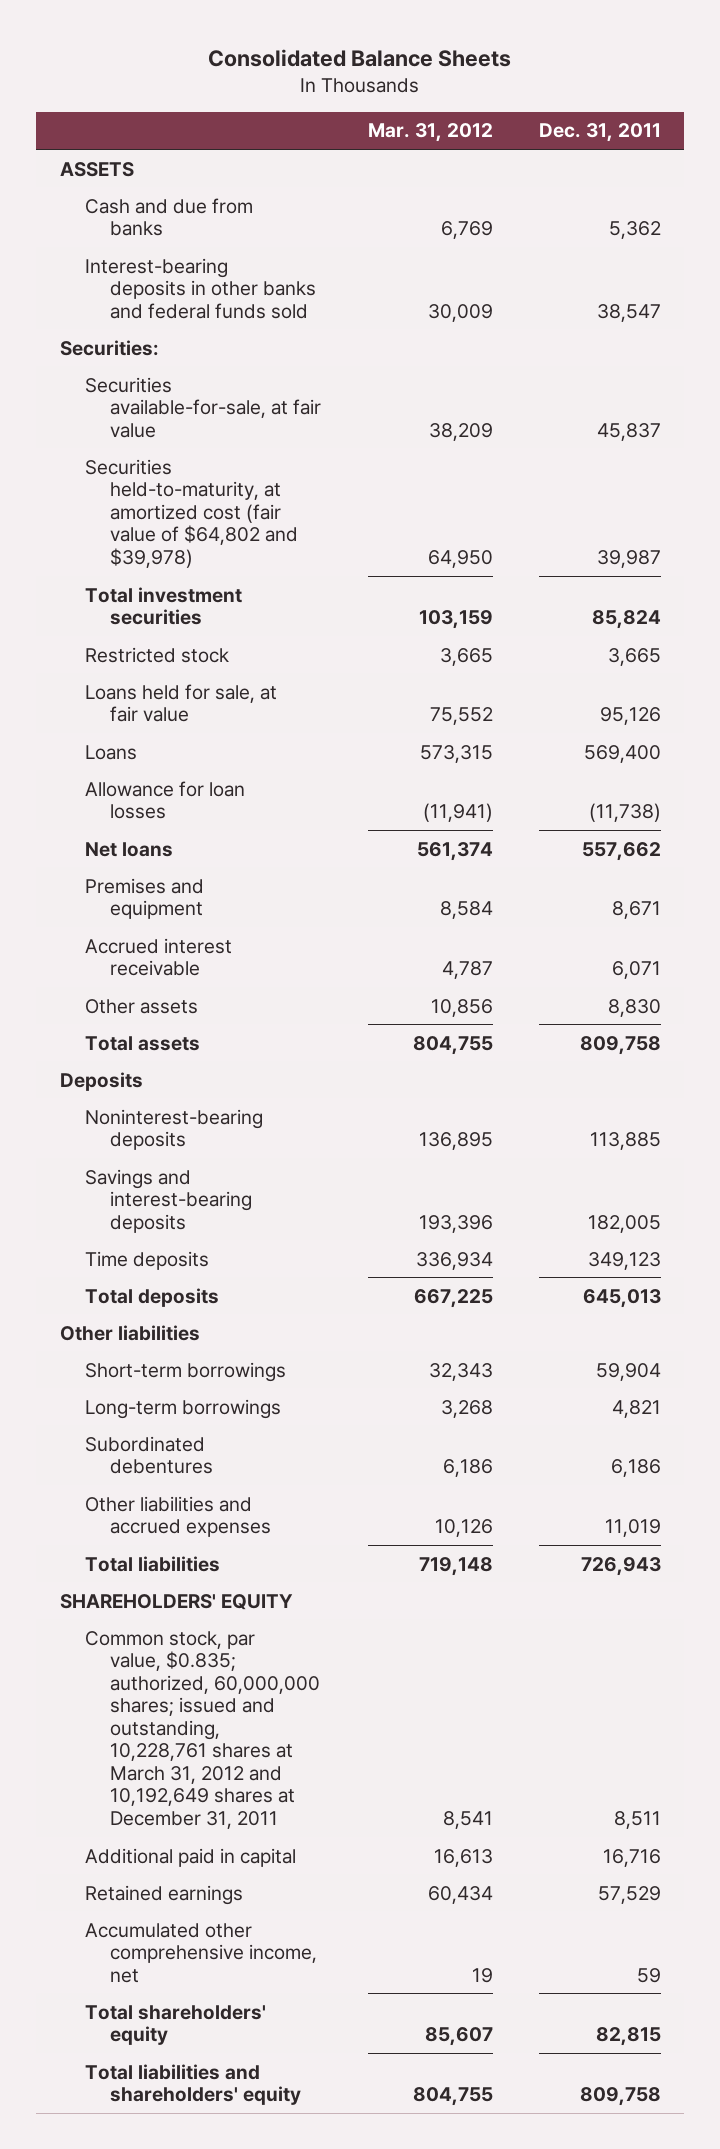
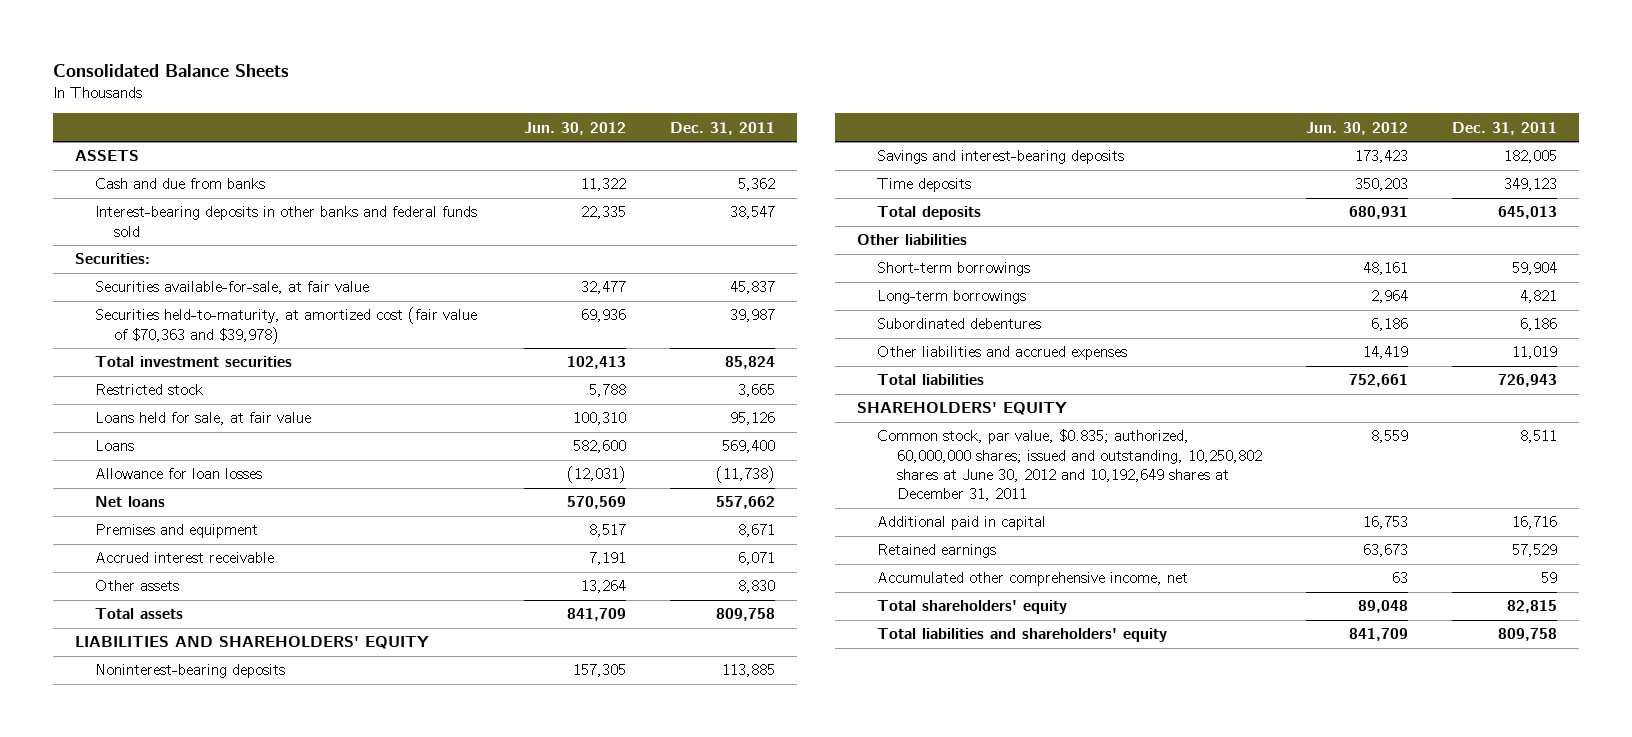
- | Mar. 31, 2012 | Dec. 31, 2011
+ | Jun. 30, 2012 | Dec. 31, 2011
- Securities held-to-maturity, at amortized cost (fair value of $64,802 and $39,978) | 64,950 | 39,987
+ Securities held-to-maturity, at amortized cost (fair value of $70,363 and $39,978) | 69,936 | 39,987
- Deposits
+ LIABILITIES AND SHAREHOLDERS' EQUITY
- Common stock, par value, $0.835; authorized, 60,000,000 shares; issued and outstanding, 10,228,761 shares at March 31, 2012 and 10,192,649 shares at December 31, 2011 | 8,541 | 8,511
+ Common stock, par value, $0.835; authorized, 60,000,000 shares; issued and outstanding, 10,250,802 shares at June 30, 2012 and 10,192,649 shares at December 31, 2011 | 8,559 | 8,511

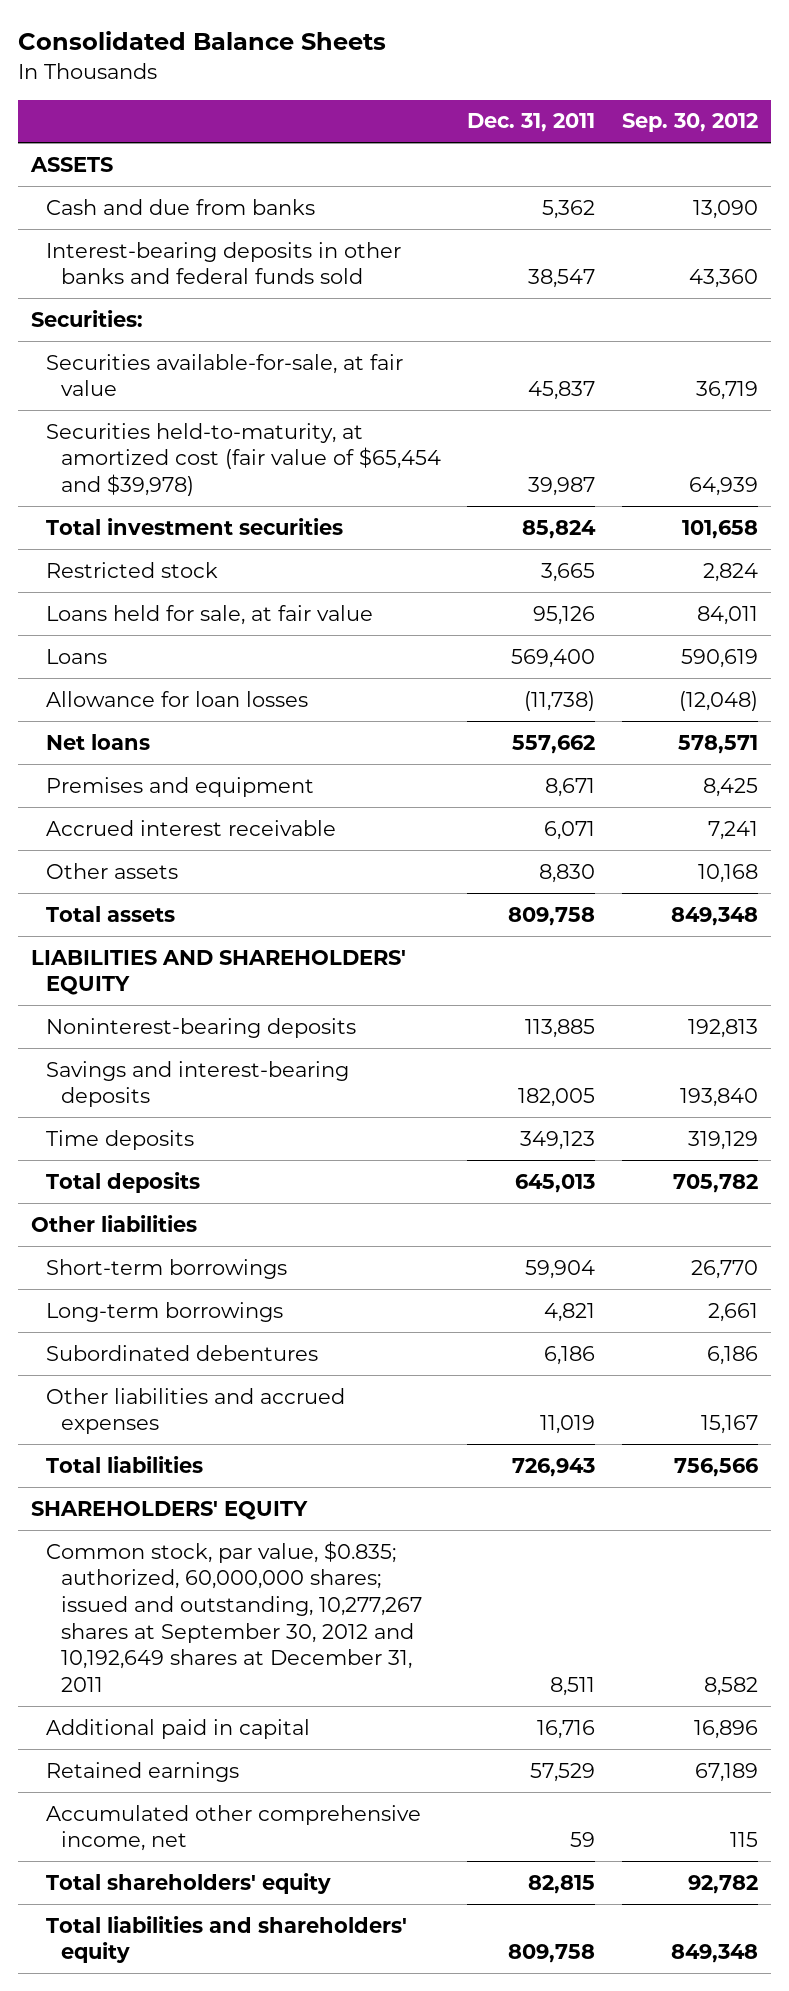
- | Jun. 30, 2012 | Dec. 31, 2011
+ | Dec. 31, 2011 | Sep. 30, 2012
- Securities held-to-maturity, at amortized cost (fair value of $70,363 and $39,978) | 69,936 | 39,987
+ Securities held-to-maturity, at amortized cost (fair value of $65,454 and $39,978) | 39,987 | 64,939
- Common stock, par value, $0.835; authorized, 60,000,000 shares; issued and outstanding, 10,250,802 shares at June 30, 2012 and 10,192,649 shares at December 31, 2011 | 8,559 | 8,511
+ Common stock, par value, $0.835; authorized, 60,000,000 shares; issued and outstanding, 10,277,267 shares at September 30, 2012 and 10,192,649 shares at December 31, 2011 | 8,511 | 8,582

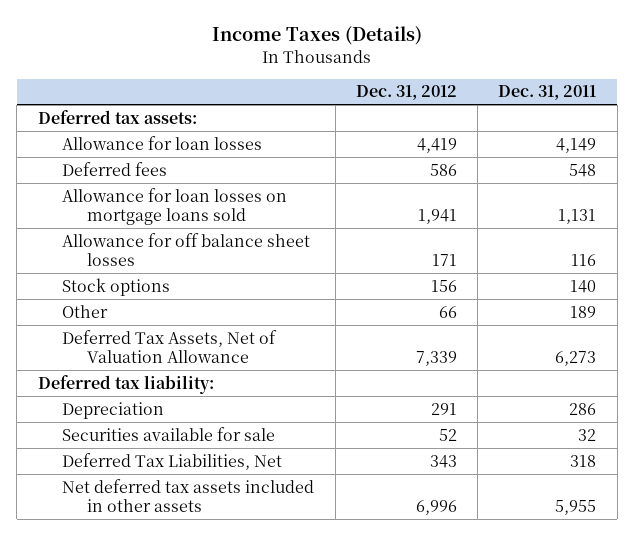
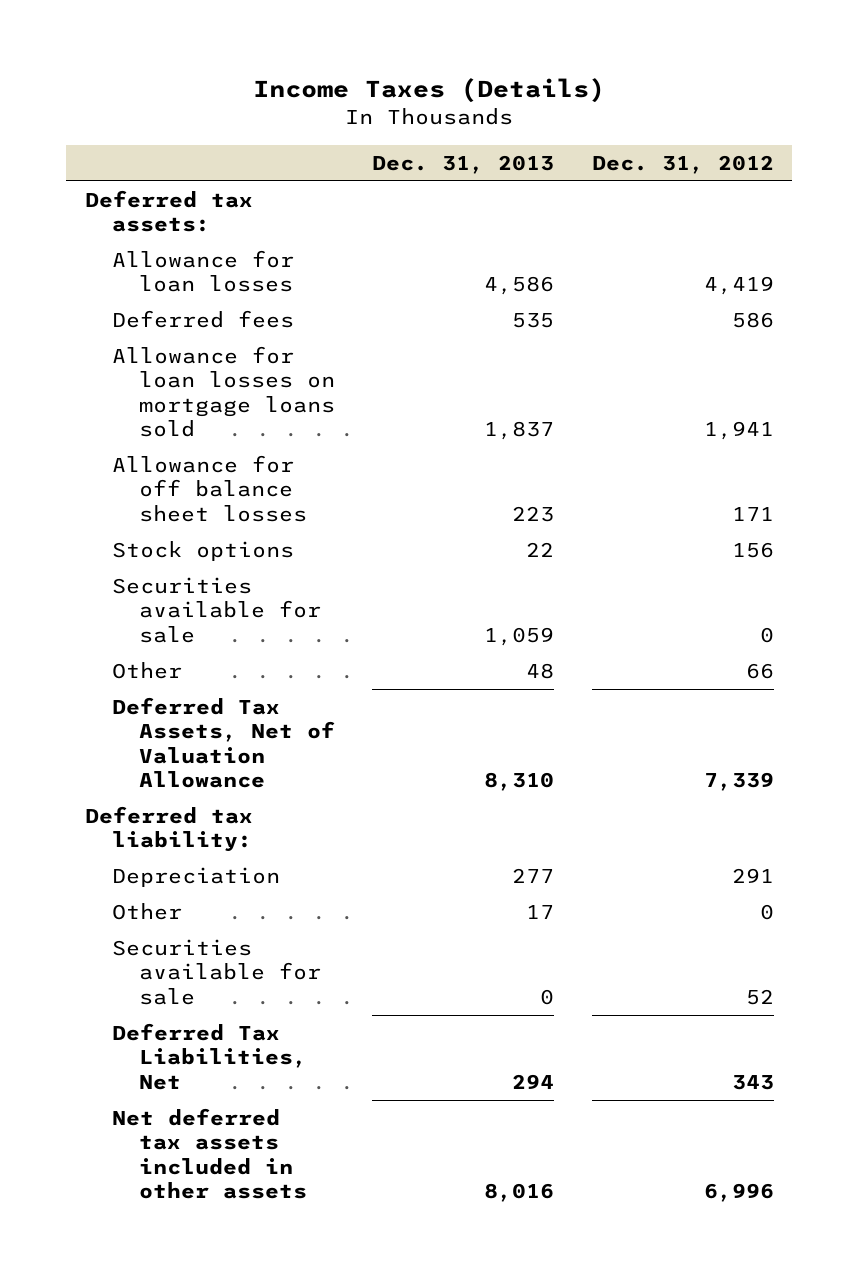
- | Dec. 31, 2012 | Dec. 31, 2011
+ | Dec. 31, 2013 | Dec. 31, 2012
+ Securities available for sale | 1,059 | 0
+ Other | 17 | 0

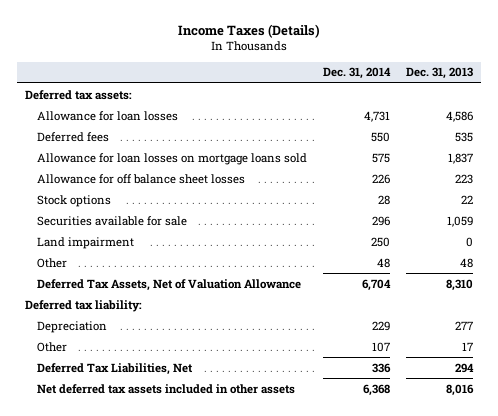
- | Dec. 31, 2013 | Dec. 31, 2012
+ | Dec. 31, 2014 | Dec. 31, 2013
+ Land impairment | 250 | 0
- Securities available for sale | 0 | 52

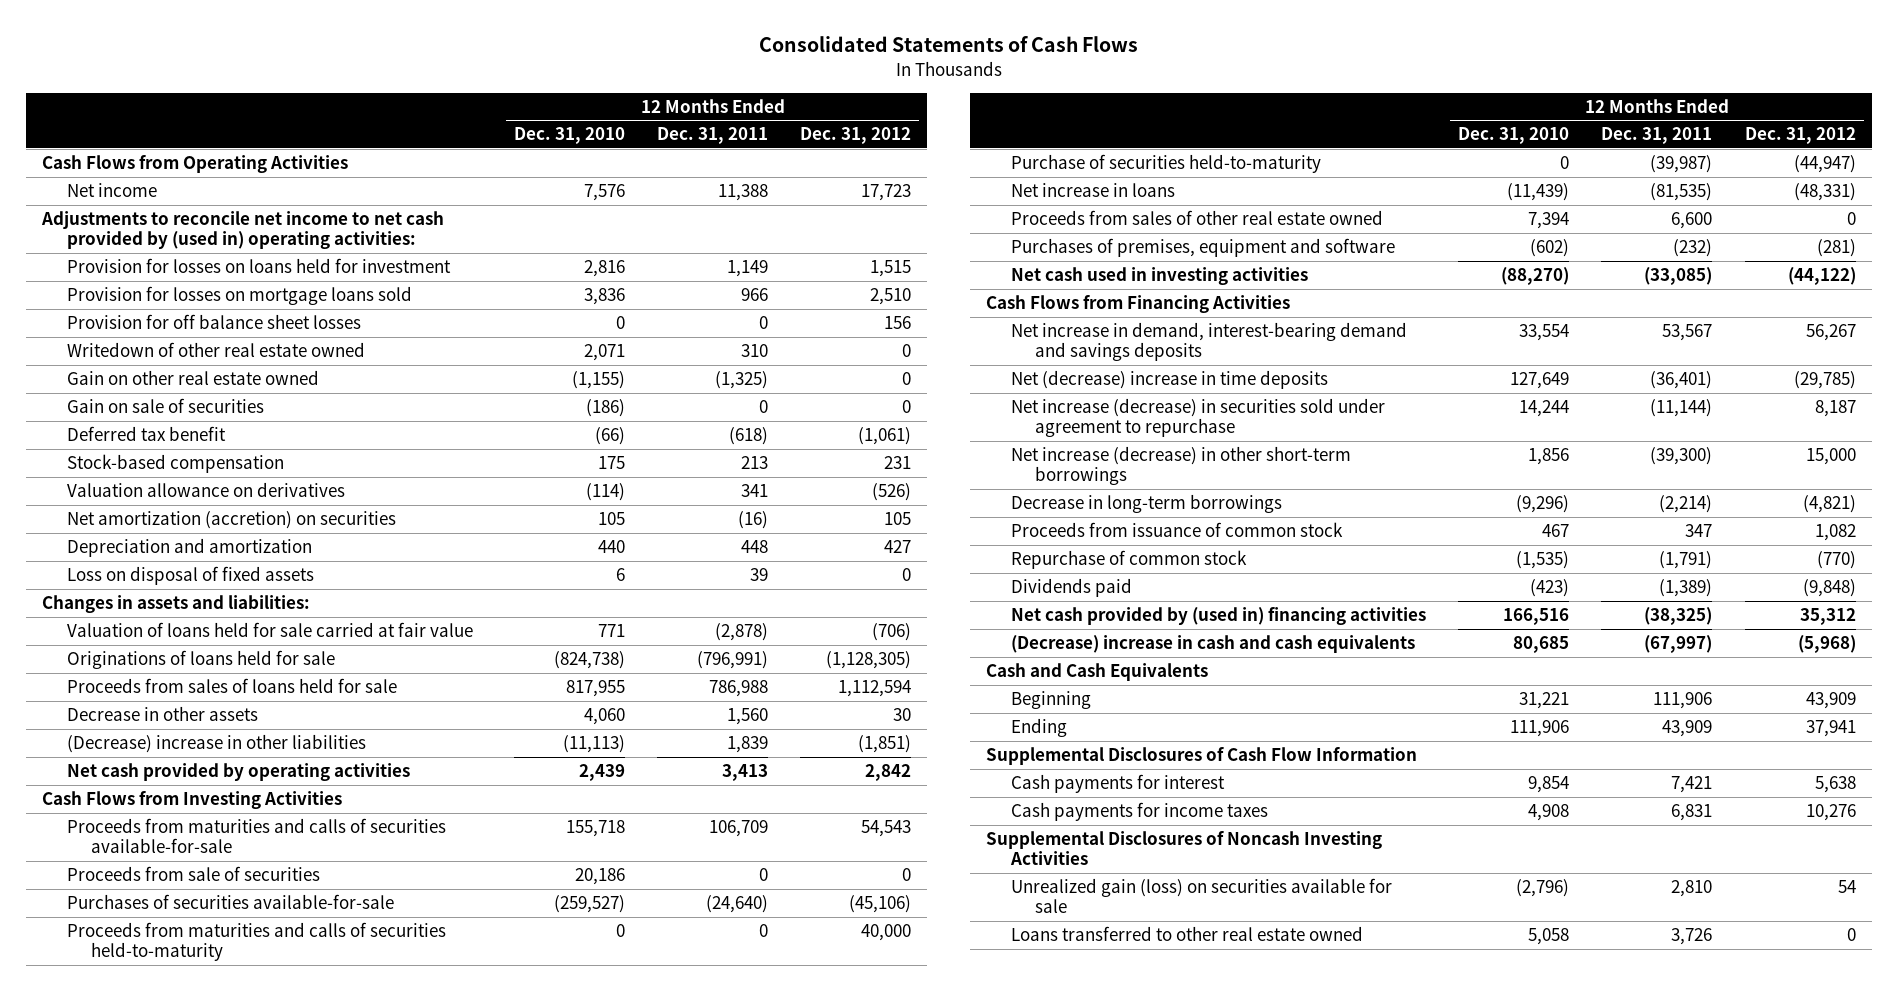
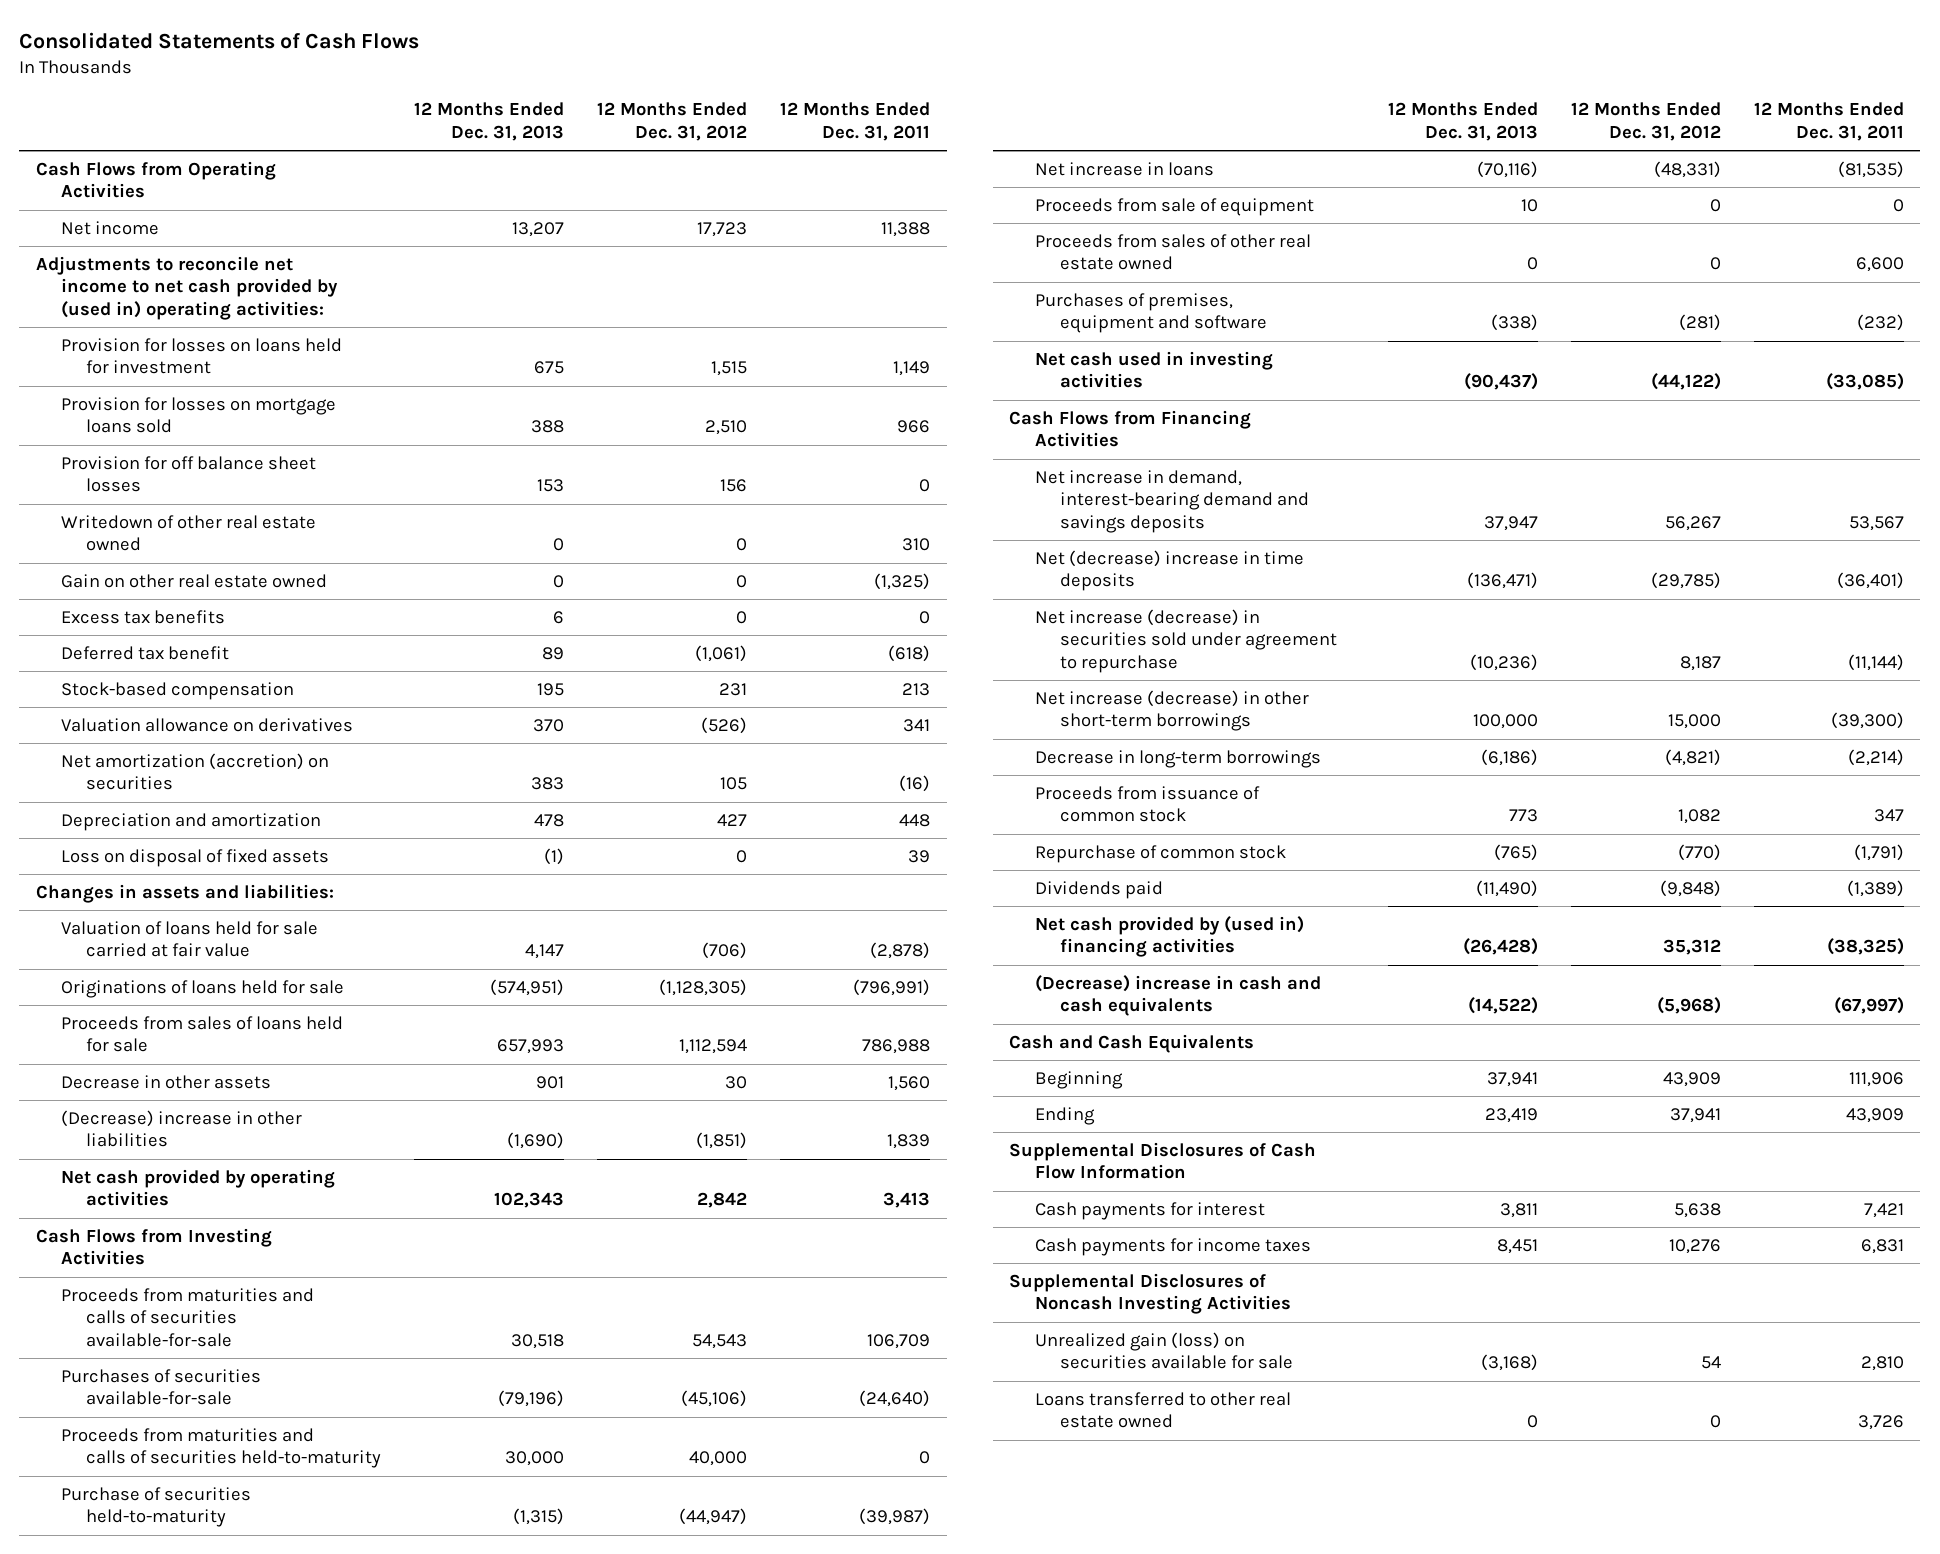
- | 12 Months Ended Dec. 31, 2010 | 12 Months Ended Dec. 31, 2011 | 12 Months Ended Dec. 31, 2012
+ | 12 Months Ended Dec. 31, 2013 | 12 Months Ended Dec. 31, 2012 | 12 Months Ended Dec. 31, 2011
- Gain on sale of securities | (186) | 0 | 0
+ Excess tax benefits | 6 | 0 | 0
- Proceeds from sale of securities | 20,186 | 0 | 0
+ Proceeds from sale of equipment | 10 | 0 | 0

